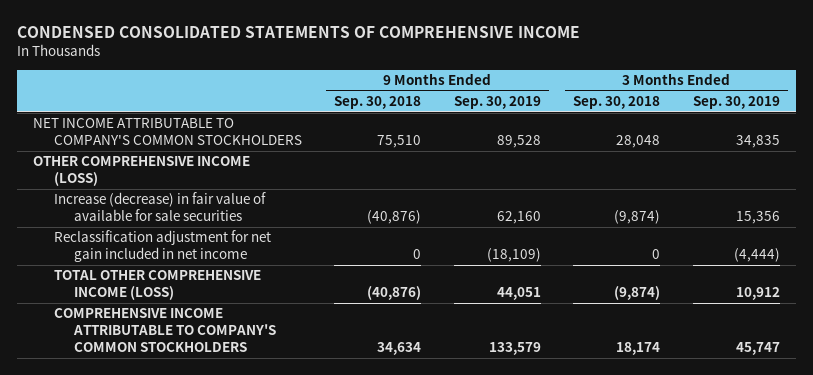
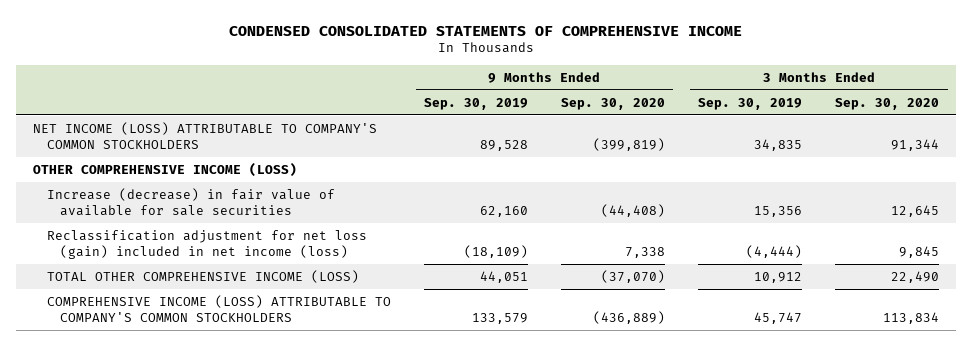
- | 9 Months Ended Sep. 30, 2018 | 9 Months Ended Sep. 30, 2019 | 3 Months Ended Sep. 30, 2018 | 3 Months Ended Sep. 30, 2019
+ | 9 Months Ended Sep. 30, 2019 | 9 Months Ended Sep. 30, 2020 | 3 Months Ended Sep. 30, 2019 | 3 Months Ended Sep. 30, 2020
- NET INCOME ATTRIBUTABLE TO COMPANY'S COMMON STOCKHOLDERS | 75,510 | 89,528 | 28,048 | 34,835
+ NET INCOME (LOSS) ATTRIBUTABLE TO COMPANY'S COMMON STOCKHOLDERS | 89,528 | (399,819) | 34,835 | 91,344
- Reclassification adjustment for net gain included in net income | 0 | (18,109) | 0 | (4,444)
+ Reclassification adjustment for net loss (gain) included in net income (loss) | (18,109) | 7,338 | (4,444) | 9,845
- COMPREHENSIVE INCOME ATTRIBUTABLE TO COMPANY'S COMMON STOCKHOLDERS | 34,634 | 133,579 | 18,174 | 45,747
+ COMPREHENSIVE INCOME (LOSS) ATTRIBUTABLE TO COMPANY'S COMMON STOCKHOLDERS | 133,579 | (436,889) | 45,747 | 113,834

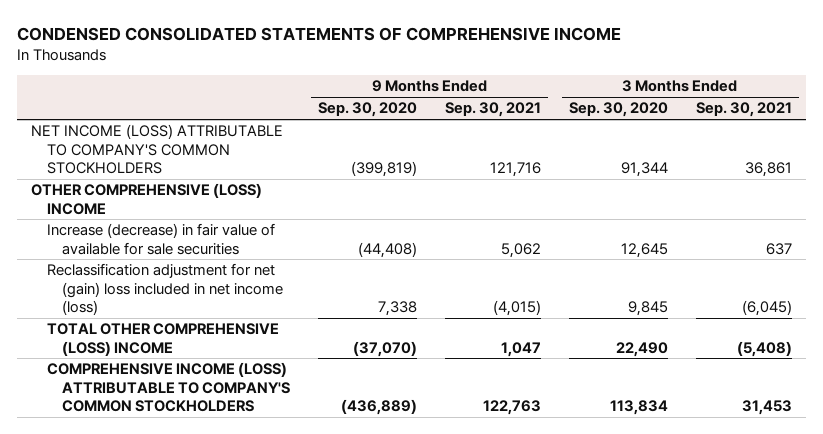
- | 9 Months Ended Sep. 30, 2019 | 9 Months Ended Sep. 30, 2020 | 3 Months Ended Sep. 30, 2019 | 3 Months Ended Sep. 30, 2020
+ | 9 Months Ended Sep. 30, 2020 | 9 Months Ended Sep. 30, 2021 | 3 Months Ended Sep. 30, 2020 | 3 Months Ended Sep. 30, 2021
- OTHER COMPREHENSIVE INCOME (LOSS)
+ OTHER COMPREHENSIVE (LOSS) INCOME
- Reclassification adjustment for net loss (gain) included in net income (loss) | (18,109) | 7,338 | (4,444) | 9,845
- TOTAL OTHER COMPREHENSIVE INCOME (LOSS) | 44,051 | (37,070) | 10,912 | 22,490
+ Reclassification adjustment for net (gain) loss included in net income (loss) | 7,338 | (4,015) | 9,845 | (6,045)
+ TOTAL OTHER COMPREHENSIVE (LOSS) INCOME | (37,070) | 1,047 | 22,490 | (5,408)

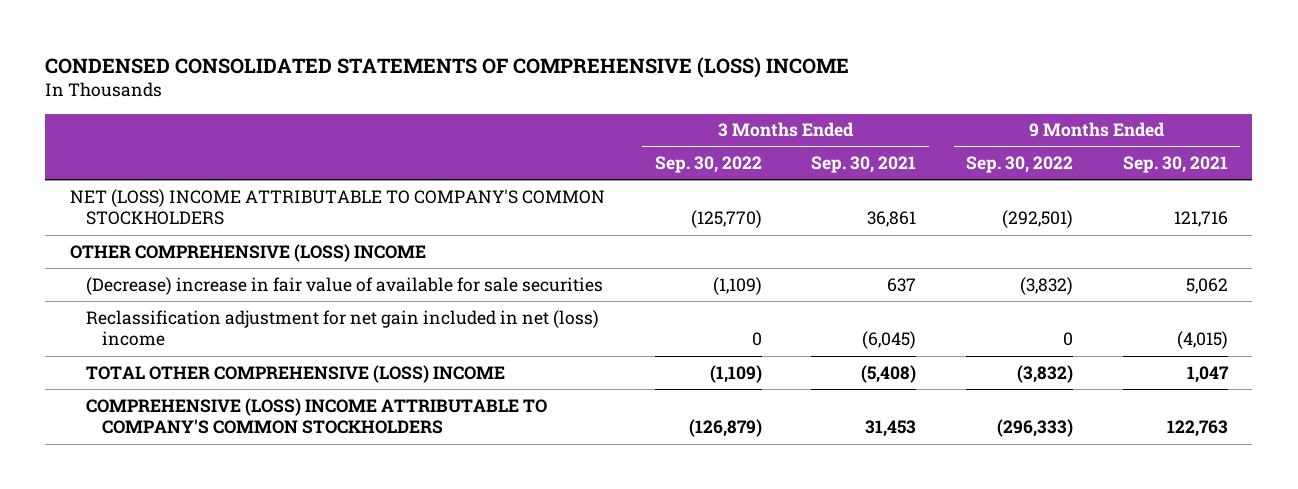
- CONDENSED CONSOLIDATED STATEMENTS OF COMPREHENSIVE INCOME
+ CONDENSED CONSOLIDATED STATEMENTS OF COMPREHENSIVE (LOSS) INCOME
- | 9 Months Ended Sep. 30, 2020 | 9 Months Ended Sep. 30, 2021 | 3 Months Ended Sep. 30, 2020 | 3 Months Ended Sep. 30, 2021
+ | 3 Months Ended Sep. 30, 2022 | 3 Months Ended Sep. 30, 2021 | 9 Months Ended Sep. 30, 2022 | 9 Months Ended Sep. 30, 2021
- NET INCOME (LOSS) ATTRIBUTABLE TO COMPANY'S COMMON STOCKHOLDERS | (399,819) | 121,716 | 91,344 | 36,861
+ NET (LOSS) INCOME ATTRIBUTABLE TO COMPANY'S COMMON STOCKHOLDERS | (125,770) | 36,861 | (292,501) | 121,716
- Increase (decrease) in fair value of available for sale securities | (44,408) | 5,062 | 12,645 | 637
- Reclassification adjustment for net (gain) loss included in net income (loss) | 7,338 | (4,015) | 9,845 | (6,045)
+ (Decrease) increase in fair value of available for sale securities | (1,109) | 637 | (3,832) | 5,062
+ Reclassification adjustment for net gain included in net (loss) income | 0 | (6,045) | 0 | (4,015)
- COMPREHENSIVE INCOME (LOSS) ATTRIBUTABLE TO COMPANY'S COMMON STOCKHOLDERS | (436,889) | 122,763 | 113,834 | 31,453
+ COMPREHENSIVE (LOSS) INCOME ATTRIBUTABLE TO COMPANY'S COMMON STOCKHOLDERS | (126,879) | 31,453 | (296,333) | 122,763

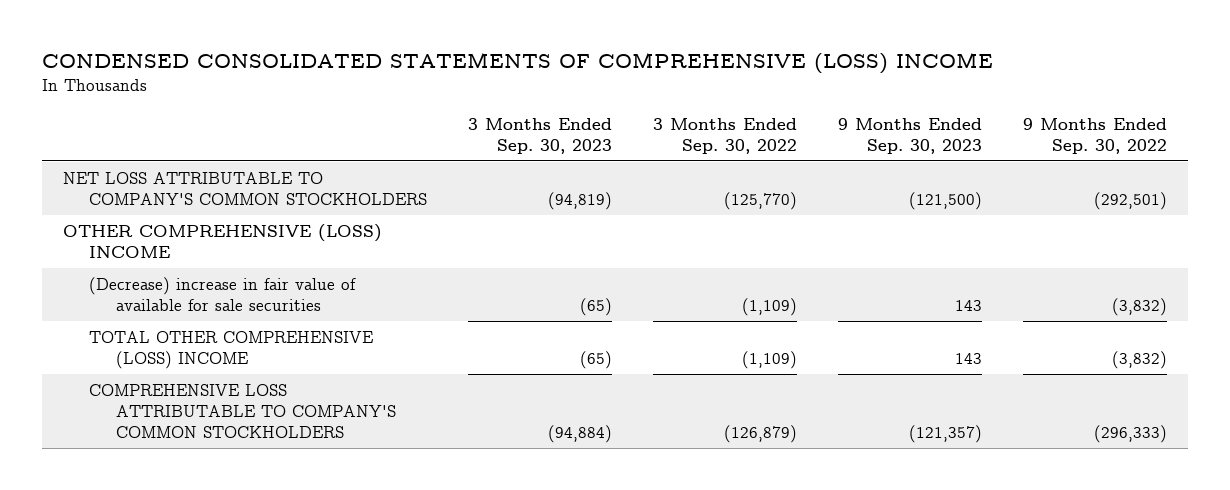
- | 3 Months Ended Sep. 30, 2022 | 3 Months Ended Sep. 30, 2021 | 9 Months Ended Sep. 30, 2022 | 9 Months Ended Sep. 30, 2021
+ | 3 Months Ended Sep. 30, 2023 | 3 Months Ended Sep. 30, 2022 | 9 Months Ended Sep. 30, 2023 | 9 Months Ended Sep. 30, 2022
- NET (LOSS) INCOME ATTRIBUTABLE TO COMPANY'S COMMON STOCKHOLDERS | (125,770) | 36,861 | (292,501) | 121,716
+ NET LOSS ATTRIBUTABLE TO COMPANY'S COMMON STOCKHOLDERS | (94,819) | (125,770) | (121,500) | (292,501)
- Reclassification adjustment for net gain included in net (loss) income | 0 | (6,045) | 0 | (4,015)
- COMPREHENSIVE (LOSS) INCOME ATTRIBUTABLE TO COMPANY'S COMMON STOCKHOLDERS | (126,879) | 31,453 | (296,333) | 122,763
+ COMPREHENSIVE LOSS ATTRIBUTABLE TO COMPANY'S COMMON STOCKHOLDERS | (94,884) | (126,879) | (121,357) | (296,333)

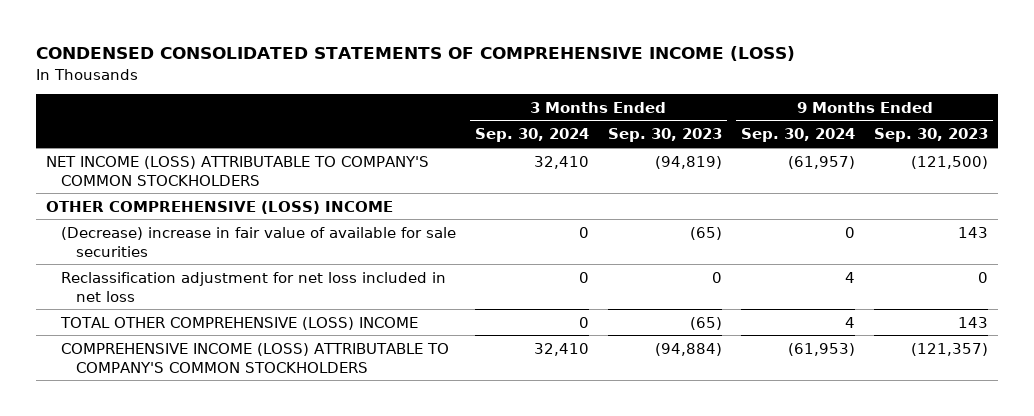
- CONDENSED CONSOLIDATED STATEMENTS OF COMPREHENSIVE (LOSS) INCOME
+ CONDENSED CONSOLIDATED STATEMENTS OF COMPREHENSIVE INCOME (LOSS)
- | 3 Months Ended Sep. 30, 2023 | 3 Months Ended Sep. 30, 2022 | 9 Months Ended Sep. 30, 2023 | 9 Months Ended Sep. 30, 2022
+ | 3 Months Ended Sep. 30, 2024 | 3 Months Ended Sep. 30, 2023 | 9 Months Ended Sep. 30, 2024 | 9 Months Ended Sep. 30, 2023
- NET LOSS ATTRIBUTABLE TO COMPANY'S COMMON STOCKHOLDERS | (94,819) | (125,770) | (121,500) | (292,501)
+ NET INCOME (LOSS) ATTRIBUTABLE TO COMPANY'S COMMON STOCKHOLDERS | 32,410 | (94,819) | (61,957) | (121,500)
+ Reclassification adjustment for net loss included in net loss | 0 | 0 | 4 | 0
- COMPREHENSIVE LOSS ATTRIBUTABLE TO COMPANY'S COMMON STOCKHOLDERS | (94,884) | (126,879) | (121,357) | (296,333)
+ COMPREHENSIVE INCOME (LOSS) ATTRIBUTABLE TO COMPANY'S COMMON STOCKHOLDERS | 32,410 | (94,884) | (61,953) | (121,357)

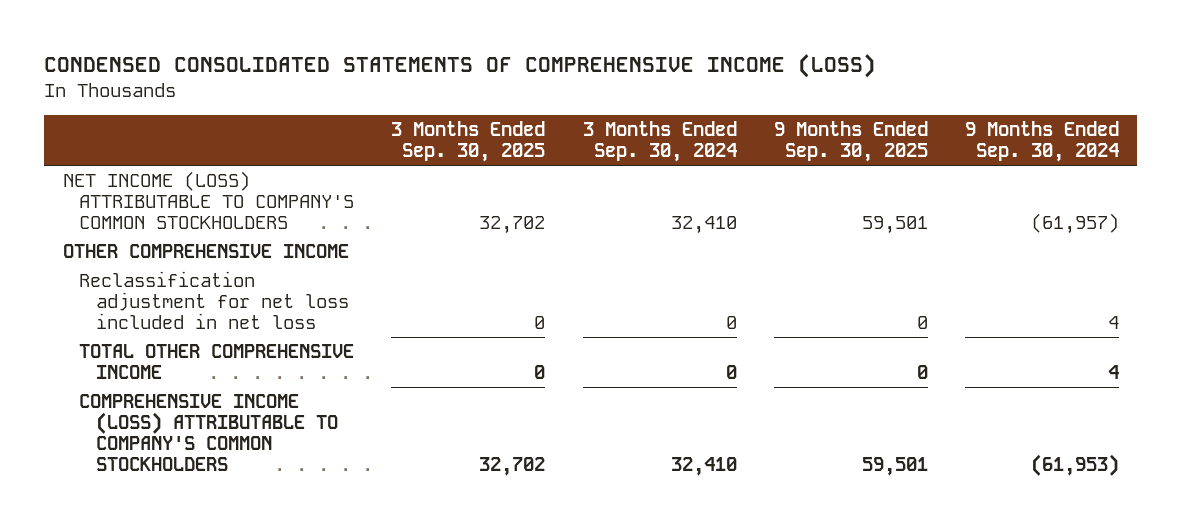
- | 3 Months Ended Sep. 30, 2024 | 3 Months Ended Sep. 30, 2023 | 9 Months Ended Sep. 30, 2024 | 9 Months Ended Sep. 30, 2023
+ | 3 Months Ended Sep. 30, 2025 | 3 Months Ended Sep. 30, 2024 | 9 Months Ended Sep. 30, 2025 | 9 Months Ended Sep. 30, 2024
- OTHER COMPREHENSIVE (LOSS) INCOME
- (Decrease) increase in fair value of available for sale securities | 0 | (65) | 0 | 143
+ OTHER COMPREHENSIVE INCOME
- TOTAL OTHER COMPREHENSIVE (LOSS) INCOME | 0 | (65) | 4 | 143
+ TOTAL OTHER COMPREHENSIVE INCOME | 0 | 0 | 0 | 4

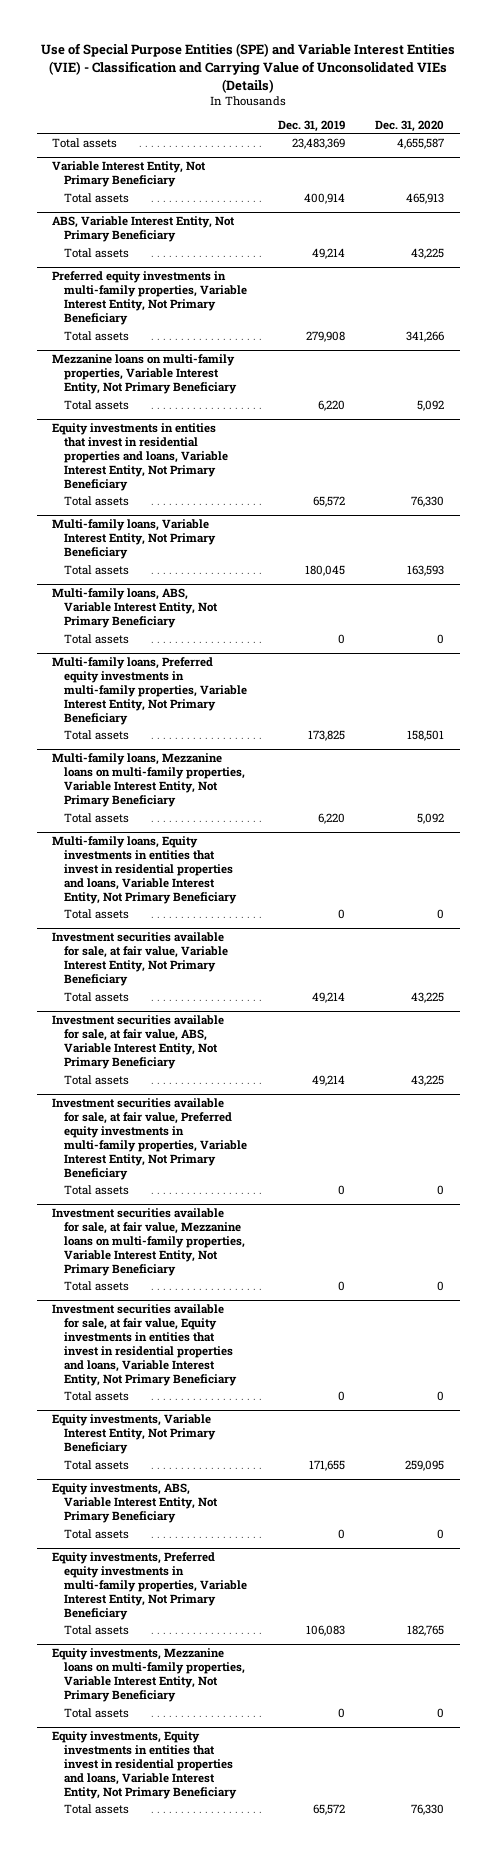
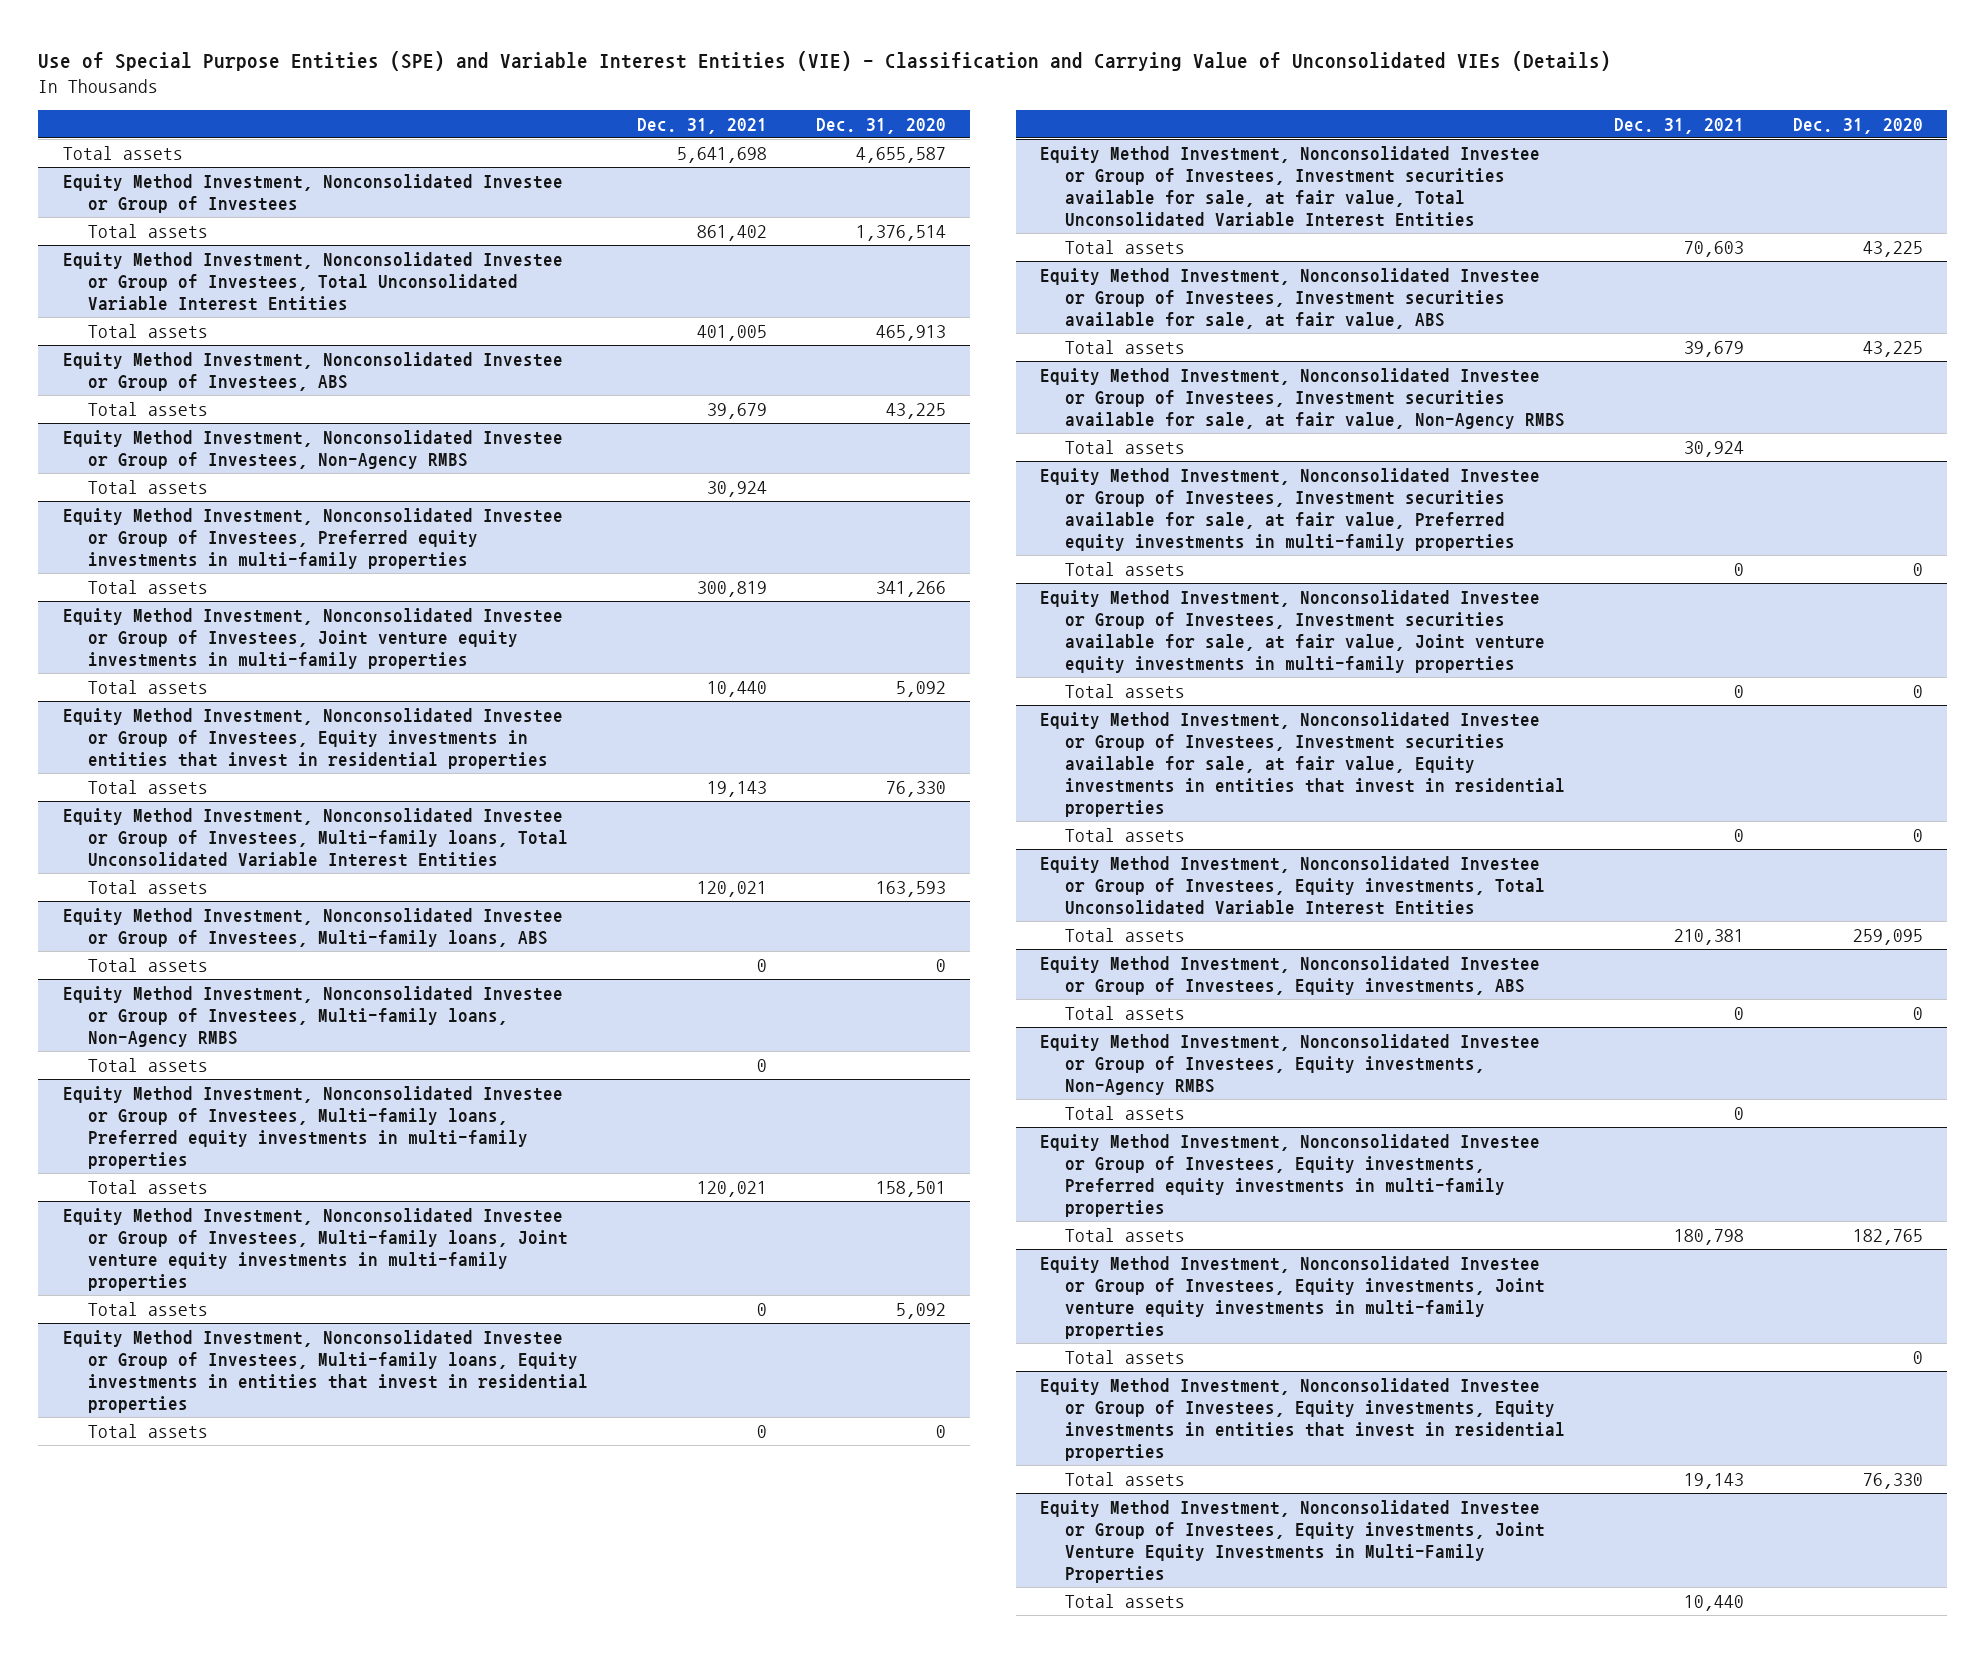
- | Dec. 31, 2019 | Dec. 31, 2020
+ | Dec. 31, 2021 | Dec. 31, 2020
- Variable Interest Entity, Not Primary Beneficiary
+ Equity Method Investment, Nonconsolidated Investee or Group of Investees
+ Total assets | 861,402 | 1,376,514
+ Equity Method Investment, Nonconsolidated Investee or Group of Investees, Total Unconsolidated Variable Interest Entities
- ABS, Variable Interest Entity, Not Primary Beneficiary
+ Equity Method Investment, Nonconsolidated Investee or Group of Investees, ABS
- Preferred equity investments in multi-family properties, Variable Interest Entity, Not Primary Beneficiary
+ Equity Method Investment, Nonconsolidated Investee or Group of Investees, Non-Agency RMBS
+ Total assets | 30,924 |
+ Equity Method Investment, Nonconsolidated Investee or Group of Investees, Preferred equity investments in multi-family properties
- Mezzanine loans on multi-family properties, Variable Interest Entity, Not Primary Beneficiary
+ Equity Method Investment, Nonconsolidated Investee or Group of Investees, Joint venture equity investments in multi-family properties
- Equity investments in entities that invest in residential properties and loans, Variable Interest Entity, Not Primary Beneficiary
+ Equity Method Investment, Nonconsolidated Investee or Group of Investees, Equity investments in entities that invest in residential properties
- Multi-family loans, Variable Interest Entity, Not Primary Beneficiary
+ Equity Method Investment, Nonconsolidated Investee or Group of Investees, Multi-family loans, Total Unconsolidated Variable Interest Entities
- Multi-family loans, ABS, Variable Interest Entity, Not Primary Beneficiary
+ Equity Method Investment, Nonconsolidated Investee or Group of Investees, Multi-family loans, ABS
- Multi-family loans, Preferred equity investments in multi-family properties, Variable Interest Entity, Not Primary Beneficiary
+ Equity Method Investment, Nonconsolidated Investee or Group of Investees, Multi-family loans, Non-Agency RMBS
+ Total assets | 0 |
+ Equity Method Investment, Nonconsolidated Investee or Group of Investees, Multi-family loans, Preferred equity investments in multi-family properties
- Multi-family loans, Mezzanine loans on multi-family properties, Variable Interest Entity, Not Primary Beneficiary
+ Equity Method Investment, Nonconsolidated Investee or Group of Investees, Multi-family loans, Joint venture equity investments in multi-family properties
- Multi-family loans, Equity investments in entities that invest in residential properties and loans, Variable Interest Entity, Not Primary Beneficiary
+ Equity Method Investment, Nonconsolidated Investee or Group of Investees, Multi-family loans, Equity investments in entities that invest in residential properties
- Investment securities available for sale, at fair value, Variable Interest Entity, Not Primary Beneficiary
+ Equity Method Investment, Nonconsolidated Investee or Group of Investees, Investment securities available for sale, at fair value, Total Unconsolidated Variable Interest Entities
- Investment securities available for sale, at fair value, ABS, Variable Interest Entity, Not Primary Beneficiary
+ Equity Method Investment, Nonconsolidated Investee or Group of Investees, Investment securities available for sale, at fair value, ABS
- Investment securities available for sale, at fair value, Preferred equity investments in multi-family properties, Variable Interest Entity, Not Primary Beneficiary
+ Equity Method Investment, Nonconsolidated Investee or Group of Investees, Investment securities available for sale, at fair value, Non-Agency RMBS
+ Total assets | 30,924 |
+ Equity Method Investment, Nonconsolidated Investee or Group of Investees, Investment securities available for sale, at fair value, Preferred equity investments in multi-family properties
- Investment securities available for sale, at fair value, Mezzanine loans on multi-family properties, Variable Interest Entity, Not Primary Beneficiary
+ Equity Method Investment, Nonconsolidated Investee or Group of Investees, Investment securities available for sale, at fair value, Joint venture equity investments in multi-family properties
- Investment securities available for sale, at fair value, Equity investments in entities that invest in residential properties and loans, Variable Interest Entity, Not Primary Beneficiary
+ Equity Method Investment, Nonconsolidated Investee or Group of Investees, Investment securities available for sale, at fair value, Equity investments in entities that invest in residential properties
- Equity investments, Variable Interest Entity, Not Primary Beneficiary
+ Equity Method Investment, Nonconsolidated Investee or Group of Investees, Equity investments, Total Unconsolidated Variable Interest Entities
- Equity investments, ABS, Variable Interest Entity, Not Primary Beneficiary
+ Equity Method Investment, Nonconsolidated Investee or Group of Investees, Equity investments, ABS
- Equity investments, Preferred equity investments in multi-family properties, Variable Interest Entity, Not Primary Beneficiary
+ Equity Method Investment, Nonconsolidated Investee or Group of Investees, Equity investments, Non-Agency RMBS
+ Total assets | 0 |
+ Equity Method Investment, Nonconsolidated Investee or Group of Investees, Equity investments, Preferred equity investments in multi-family properties
- Equity investments, Mezzanine loans on multi-family properties, Variable Interest Entity, Not Primary Beneficiary
+ Equity Method Investment, Nonconsolidated Investee or Group of Investees, Equity investments, Joint venture equity investments in multi-family properties
- Equity investments, Equity investments in entities that invest in residential properties and loans, Variable Interest Entity, Not Primary Beneficiary
+ Equity Method Investment, Nonconsolidated Investee or Group of Investees, Equity investments, Equity investments in entities that invest in residential properties
+ Equity Method Investment, Nonconsolidated Investee or Group of Investees, Equity investments, Joint Venture Equity Investments in Multi-Family Properties
+ Total assets | 10,440 |

